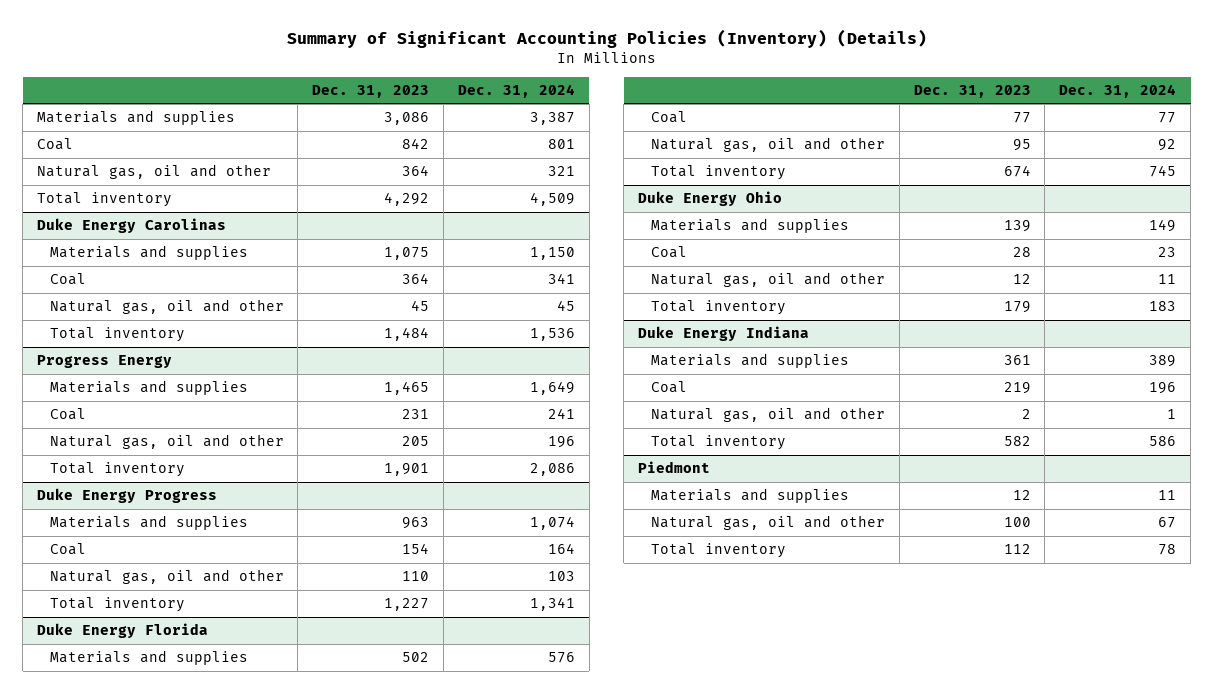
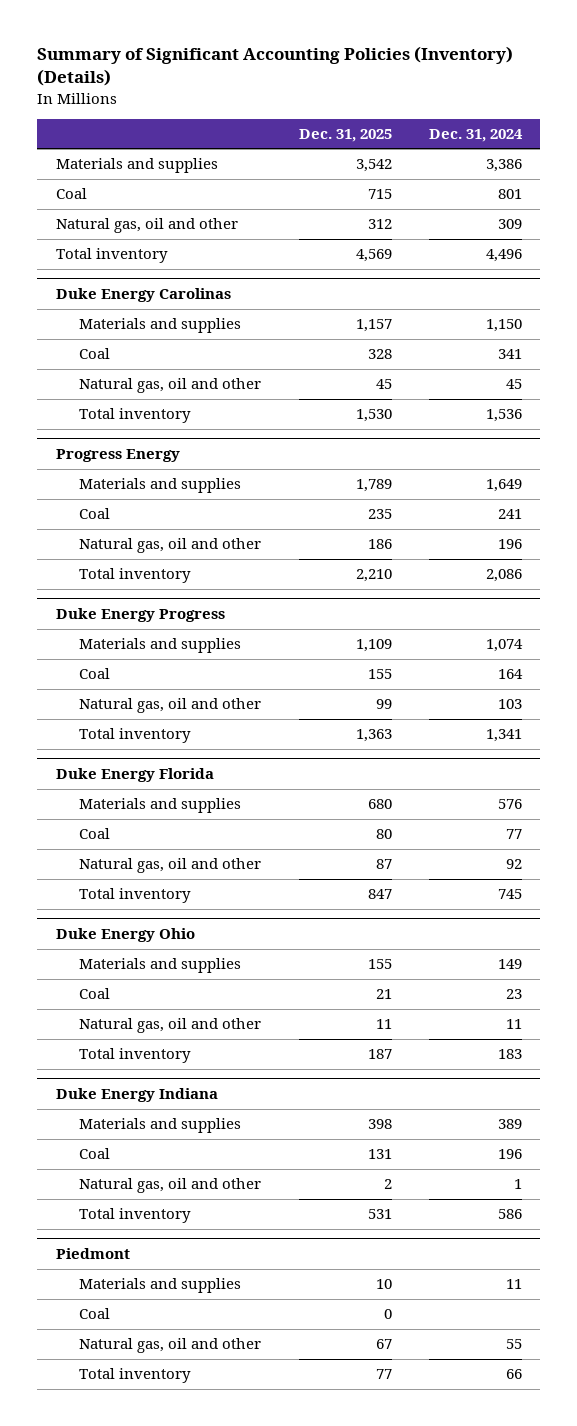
- | Dec. 31, 2023 | Dec. 31, 2024
+ | Dec. 31, 2025 | Dec. 31, 2024
- Materials and supplies | 3,086 | 3,387
+ Materials and supplies | 3,542 | 3,386
- Natural gas, oil and other | 364 | 321
- Total inventory | 4,292 | 4,509
+ Natural gas, oil and other | 312 | 309
+ Total inventory | 4,569 | 4,496
@ Piedmont
- Natural gas, oil and other | 100 | 67
- Total inventory | 112 | 78
+ Coal | 0 |
+ Natural gas, oil and other | 67 | 55
+ Total inventory | 77 | 66

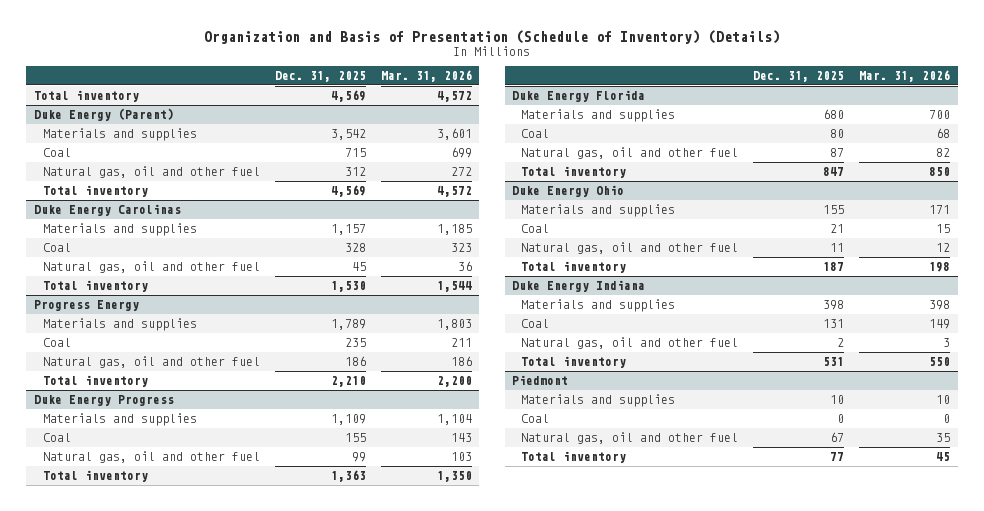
- Summary of Significant Accounting Policies (Inventory) (Details)
+ Organization and Basis of Presentation (Schedule of Inventory) (Details)
- | Dec. 31, 2025 | Dec. 31, 2024
+ | Dec. 31, 2025 | Mar. 31, 2026
+ Total inventory | 4,569 | 4,572
+ Duke Energy (Parent)
- Natural gas, oil and other | 312 | 309
+ Natural gas, oil and other fuel | 312 | 272
@ Duke Energy Carolinas
- Natural gas, oil and other | 45 | 45
+ Natural gas, oil and other fuel | 45 | 36
@ Progress Energy
- Natural gas, oil and other | 186 | 196
+ Natural gas, oil and other fuel | 186 | 186
@ Duke Energy Progress
- Natural gas, oil and other | 99 | 103
+ Natural gas, oil and other fuel | 99 | 103
@ Duke Energy Florida
- Natural gas, oil and other | 87 | 92
+ Natural gas, oil and other fuel | 87 | 82
@ Duke Energy Ohio
- Natural gas, oil and other | 11 | 11
+ Natural gas, oil and other fuel | 11 | 12
@ Duke Energy Indiana
- Natural gas, oil and other | 2 | 1
+ Natural gas, oil and other fuel | 2 | 3
@ Piedmont
- Natural gas, oil and other | 67 | 55
+ Natural gas, oil and other fuel | 67 | 35

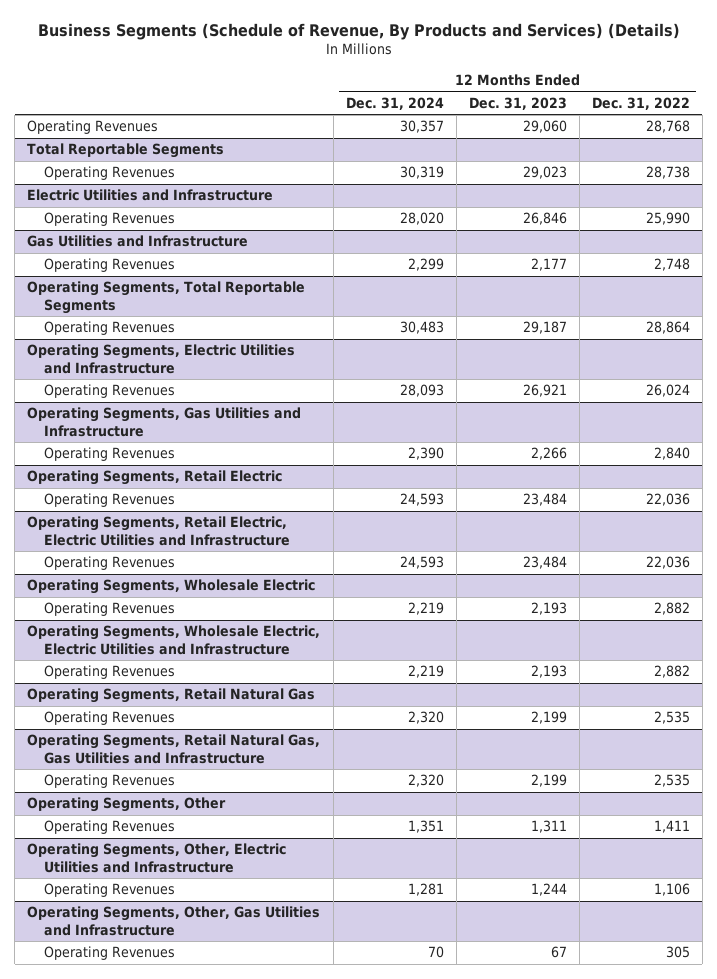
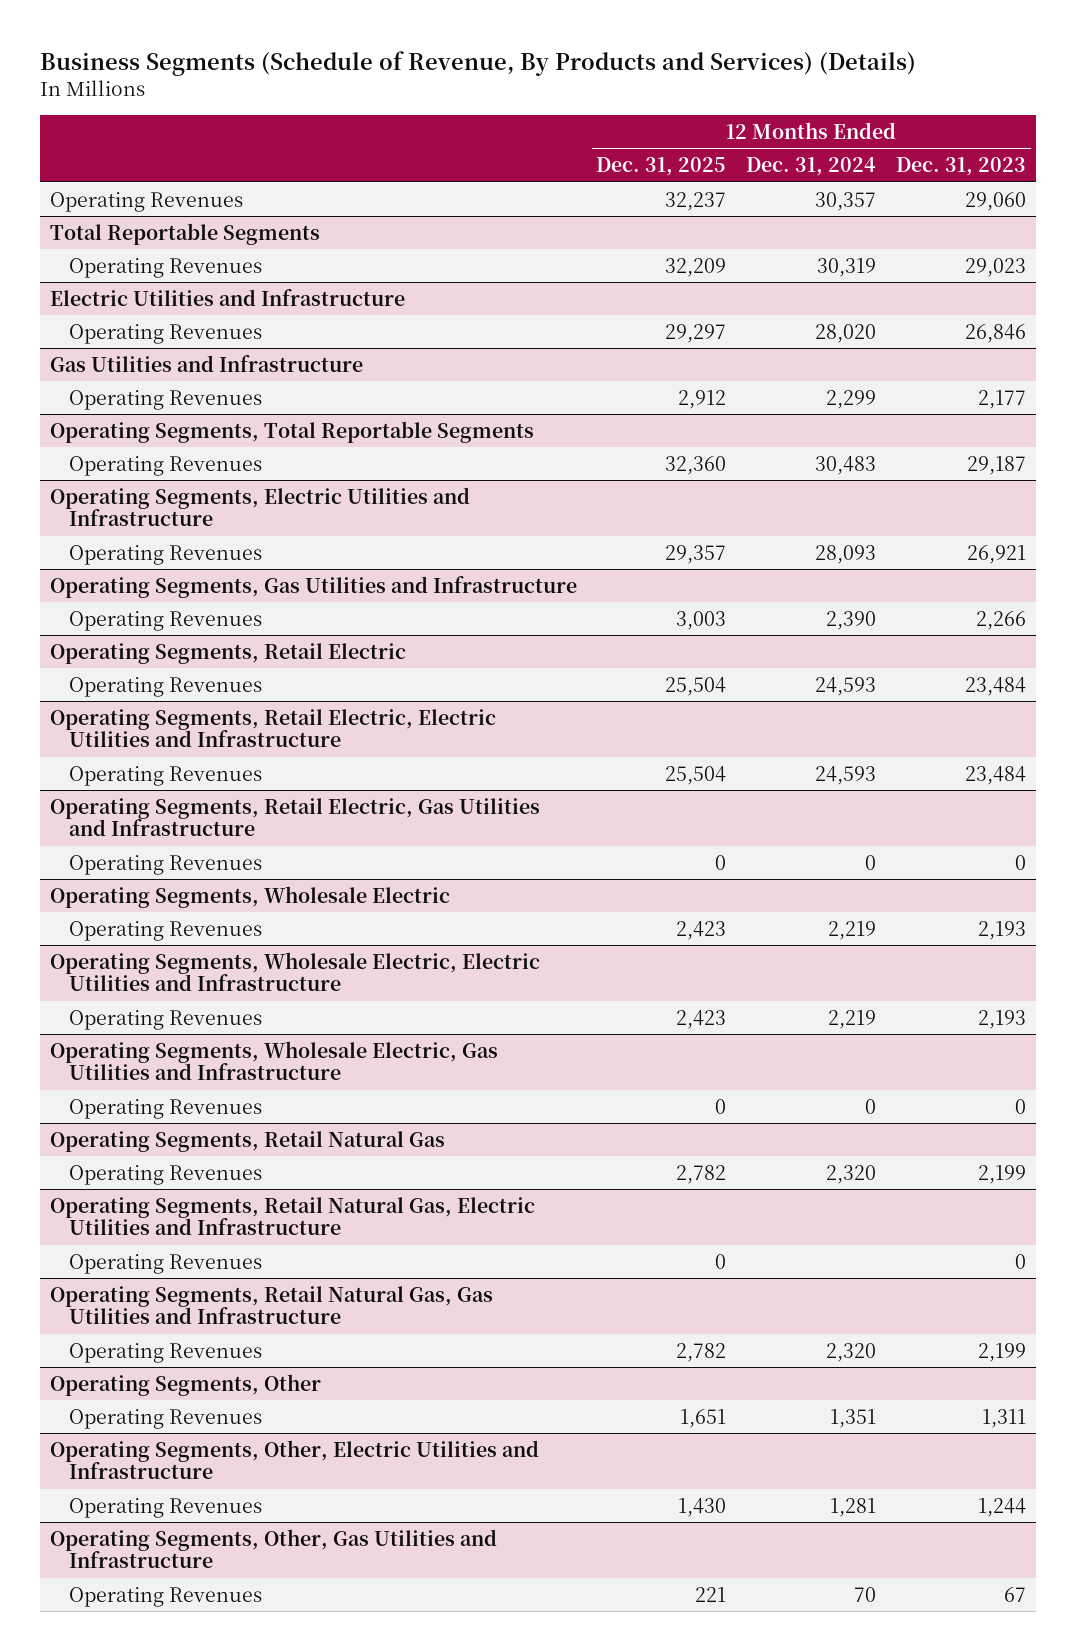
- | 12 Months Ended Dec. 31, 2024 | 12 Months Ended Dec. 31, 2023 | 12 Months Ended Dec. 31, 2022
+ | 12 Months Ended Dec. 31, 2025 | 12 Months Ended Dec. 31, 2024 | 12 Months Ended Dec. 31, 2023
+ Operating Segments, Retail Electric, Gas Utilities and Infrastructure
+ Operating Revenues | 0 | 0 | 0
+ Operating Segments, Wholesale Electric, Gas Utilities and Infrastructure
+ Operating Revenues | 0 | 0 | 0
+ Operating Segments, Retail Natural Gas, Electric Utilities and Infrastructure
+ Operating Revenues | 0 | | 0

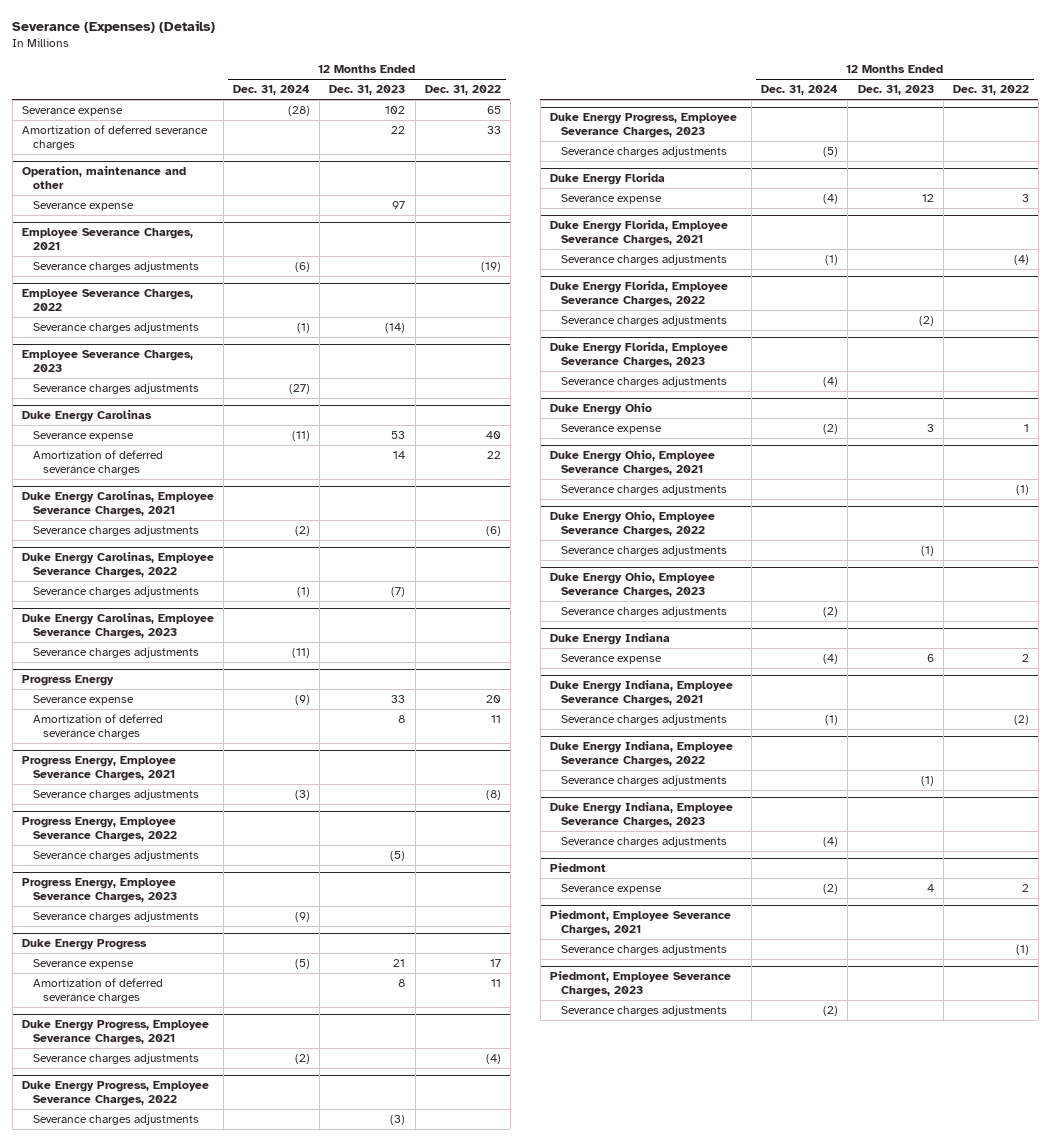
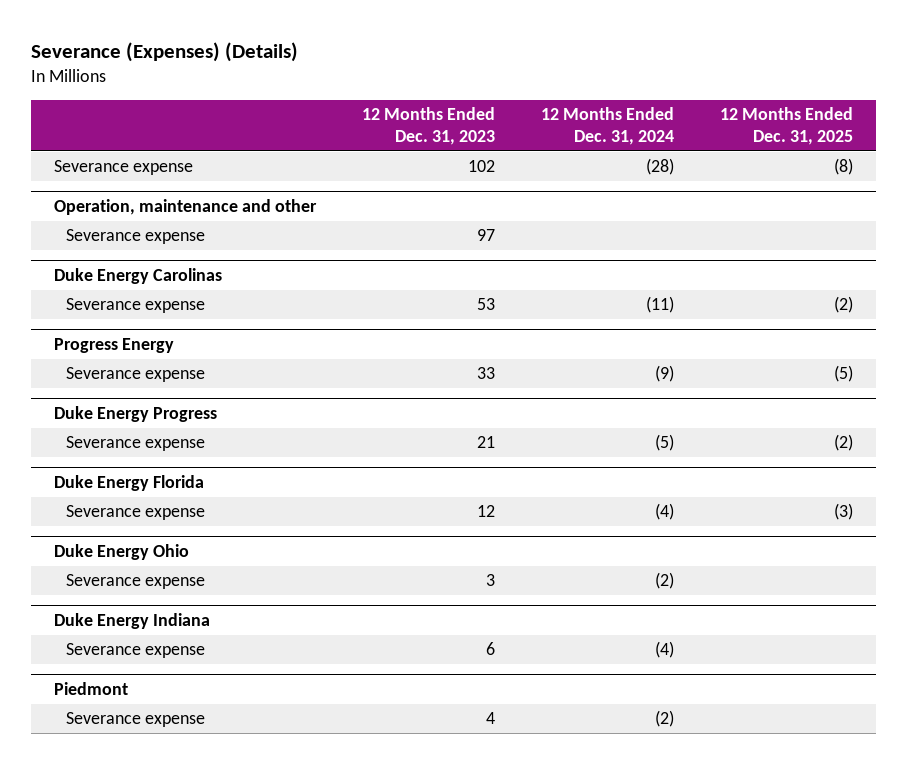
- | 12 Months Ended Dec. 31, 2024 | 12 Months Ended Dec. 31, 2023 | 12 Months Ended Dec. 31, 2022
+ | 12 Months Ended Dec. 31, 2023 | 12 Months Ended Dec. 31, 2024 | 12 Months Ended Dec. 31, 2025
- Amortization of deferred severance charges | | 22 | 33
- Employee Severance Charges, 2021
- Severance charges adjustments | (6) | | (19)
- Employee Severance Charges, 2022
- Severance charges adjustments | (1) | (14) |
- Employee Severance Charges, 2023
- Severance charges adjustments | (27) | |
@ Duke Energy Carolinas
- Amortization of deferred severance charges | | 14 | 22
- Duke Energy Carolinas, Employee Severance Charges, 2021
- Severance charges adjustments | (2) | | (6)
- Duke Energy Carolinas, Employee Severance Charges, 2022
- Severance charges adjustments | (1) | (7) |
- Duke Energy Carolinas, Employee Severance Charges, 2023
- Severance charges adjustments | (11) | |
@ Progress Energy
- Amortization of deferred severance charges | | 8 | 11
- Progress Energy, Employee Severance Charges, 2021
- Severance charges adjustments | (3) | | (8)
- Progress Energy, Employee Severance Charges, 2022
- Severance charges adjustments | | (5) |
- Progress Energy, Employee Severance Charges, 2023
- Severance charges adjustments | (9) | |
@ Duke Energy Progress
- Amortization of deferred severance charges | | 8 | 11
- Duke Energy Progress, Employee Severance Charges, 2021
- Severance charges adjustments | (2) | | (4)
- Duke Energy Progress, Employee Severance Charges, 2022
- Severance charges adjustments | | (3) |
- Duke Energy Progress, Employee Severance Charges, 2023
- Severance charges adjustments | (5) | |
- Duke Energy Florida, Employee Severance Charges, 2021
- Severance charges adjustments | (1) | | (4)
- Duke Energy Florida, Employee Severance Charges, 2022
- Severance charges adjustments | | (2) |
- Duke Energy Florida, Employee Severance Charges, 2023
- Severance charges adjustments | (4) | |
- Duke Energy Ohio, Employee Severance Charges, 2021
- Severance charges adjustments | | | (1)
- Duke Energy Ohio, Employee Severance Charges, 2022
- Severance charges adjustments | | (1) |
- Duke Energy Ohio, Employee Severance Charges, 2023
- Severance charges adjustments | (2) | |
- Duke Energy Indiana, Employee Severance Charges, 2021
- Severance charges adjustments | (1) | | (2)
- Duke Energy Indiana, Employee Severance Charges, 2022
- Severance charges adjustments | | (1) |
- Duke Energy Indiana, Employee Severance Charges, 2023
- Severance charges adjustments | (4) | |
- Piedmont, Employee Severance Charges, 2021
- Severance charges adjustments | | | (1)
- Piedmont, Employee Severance Charges, 2023
- Severance charges adjustments | (2) | |

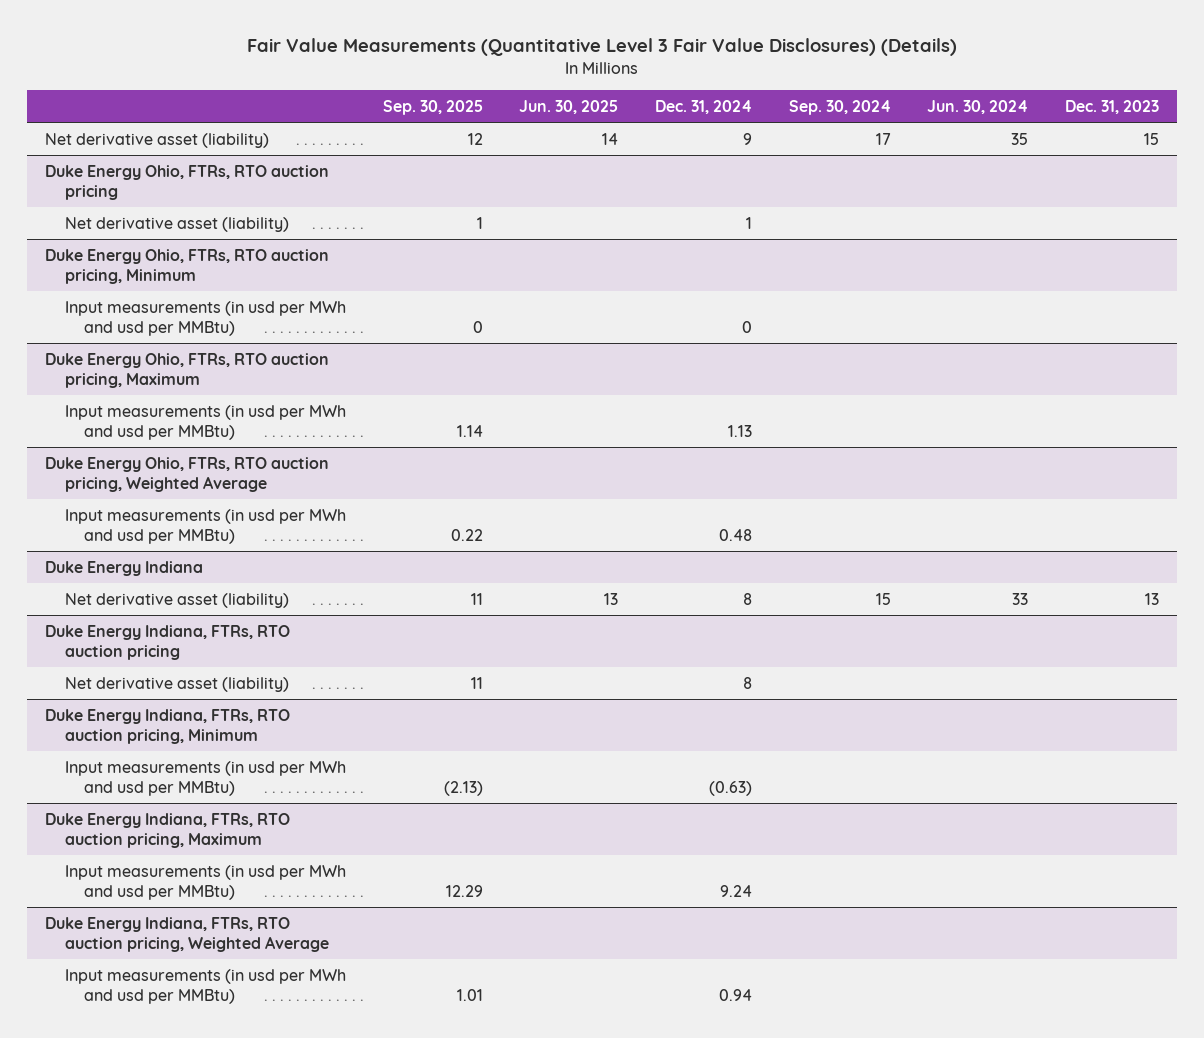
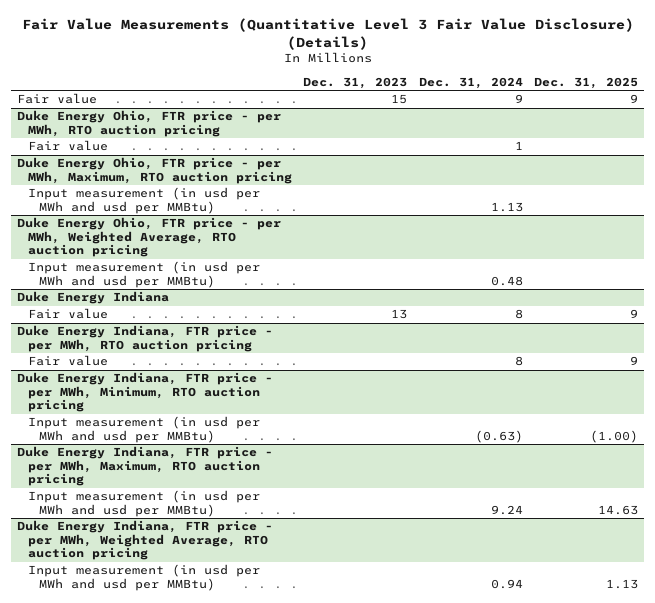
- Fair Value Measurements (Quantitative Level 3 Fair Value Disclosures) (Details)
+ Fair Value Measurements (Quantitative Level 3 Fair Value Disclosure) (Details)
- | Sep. 30, 2025 | Jun. 30, 2025 | Dec. 31, 2024 | Sep. 30, 2024 | Jun. 30, 2024 | Dec. 31, 2023
+ | Dec. 31, 2023 | Dec. 31, 2024 | Dec. 31, 2025
- Net derivative asset (liability) | 12 | 14 | 9 | 17 | 35 | 15
- Duke Energy Ohio, FTRs, RTO auction pricing
- Net derivative asset (liability) | 1 | | 1 | | |
- Duke Energy Ohio, FTRs, RTO auction pricing, Minimum
- Input measurements (in usd per MWh and usd per MMBtu) | 0 | | 0 | | |
- Duke Energy Ohio, FTRs, RTO auction pricing, Maximum
- Input measurements (in usd per MWh and usd per MMBtu) | 1.14 | | 1.13 | | |
- Duke Energy Ohio, FTRs, RTO auction pricing, Weighted Average
- Input measurements (in usd per MWh and usd per MMBtu) | 0.22 | | 0.48 | | |
+ Fair value | 15 | 9 | 9
+ Duke Energy Ohio, FTR price - per MWh, RTO auction pricing
+ Fair value | | 1 |
+ Duke Energy Ohio, FTR price - per MWh, Maximum, RTO auction pricing
+ Input measurement (in usd per MWh and usd per MMBtu) | | 1.13 |
+ Duke Energy Ohio, FTR price - per MWh, Weighted Average, RTO auction pricing
+ Input measurement (in usd per MWh and usd per MMBtu) | | 0.48 |
@ Duke Energy Indiana
- Net derivative asset (liability) | 11 | 13 | 8 | 15 | 33 | 13
- Duke Energy Indiana, FTRs, RTO auction pricing
- Net derivative asset (liability) | 11 | | 8 | | |
- Duke Energy Indiana, FTRs, RTO auction pricing, Minimum
- Input measurements (in usd per MWh and usd per MMBtu) | (2.13) | | (0.63) | | |
- Duke Energy Indiana, FTRs, RTO auction pricing, Maximum
- Input measurements (in usd per MWh and usd per MMBtu) | 12.29 | | 9.24 | | |
- Duke Energy Indiana, FTRs, RTO auction pricing, Weighted Average
- Input measurements (in usd per MWh and usd per MMBtu) | 1.01 | | 0.94 | | |
@ Duke Energy Indiana
+ Fair value | 13 | 8 | 9
+ Duke Energy Indiana, FTR price - per MWh, RTO auction pricing
+ Fair value | | 8 | 9
+ Duke Energy Indiana, FTR price - per MWh, Minimum, RTO auction pricing
+ Input measurement (in usd per MWh and usd per MMBtu) | | (0.63) | (1.00)
+ Duke Energy Indiana, FTR price - per MWh, Maximum, RTO auction pricing
+ Input measurement (in usd per MWh and usd per MMBtu) | | 9.24 | 14.63
+ Duke Energy Indiana, FTR price - per MWh, Weighted Average, RTO auction pricing
+ Input measurement (in usd per MWh and usd per MMBtu) | | 0.94 | 1.13

